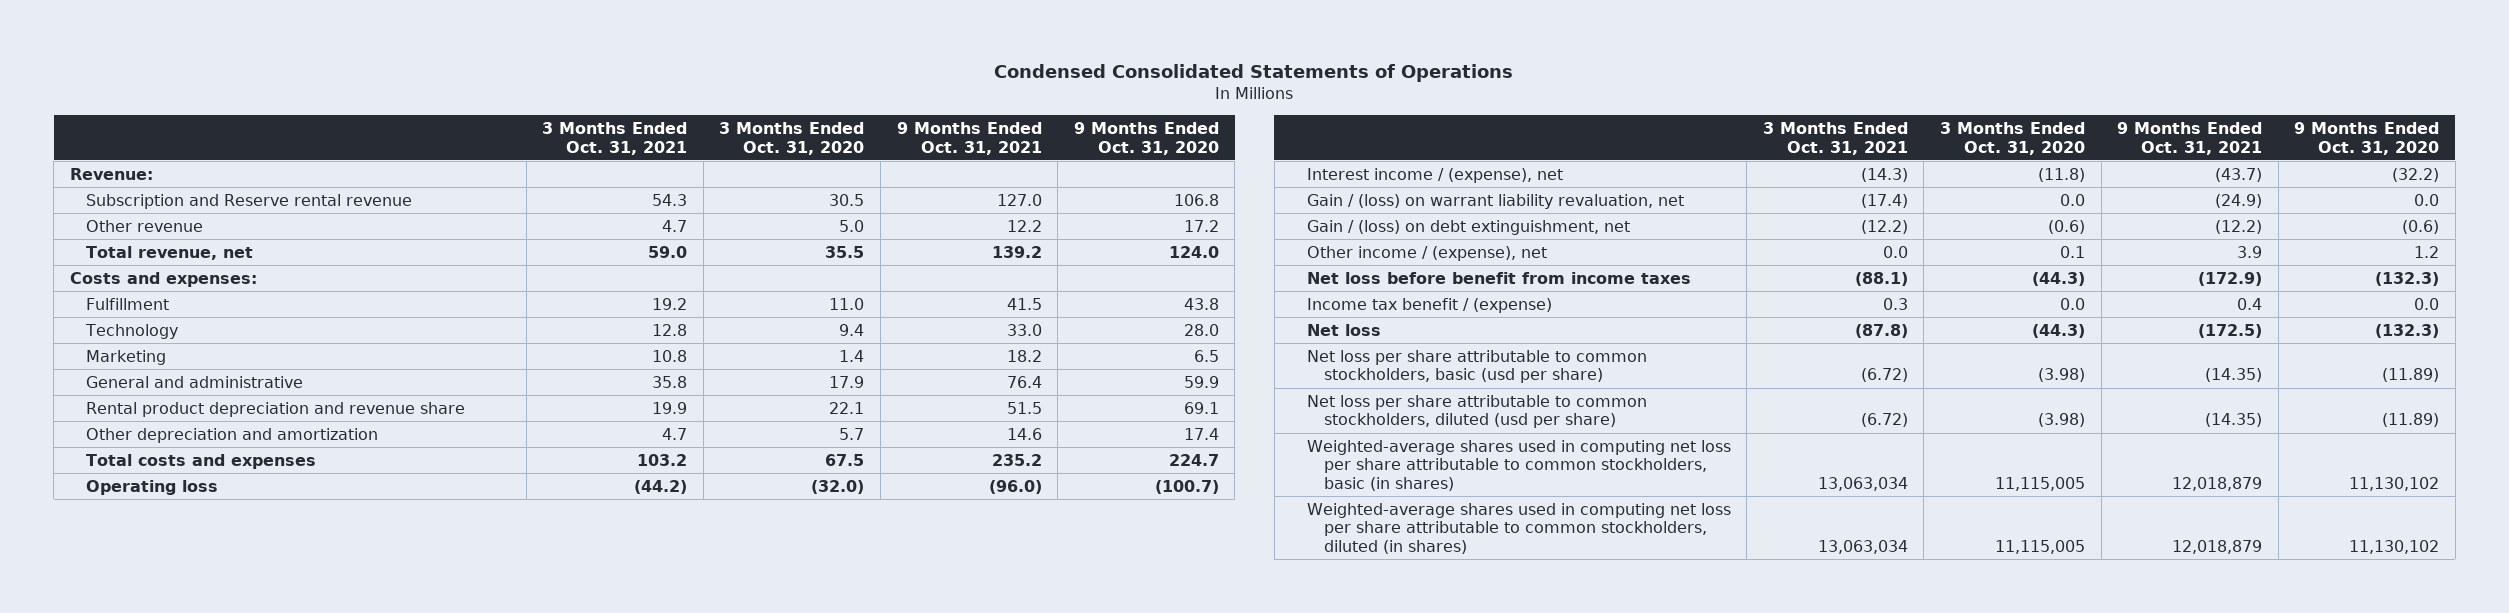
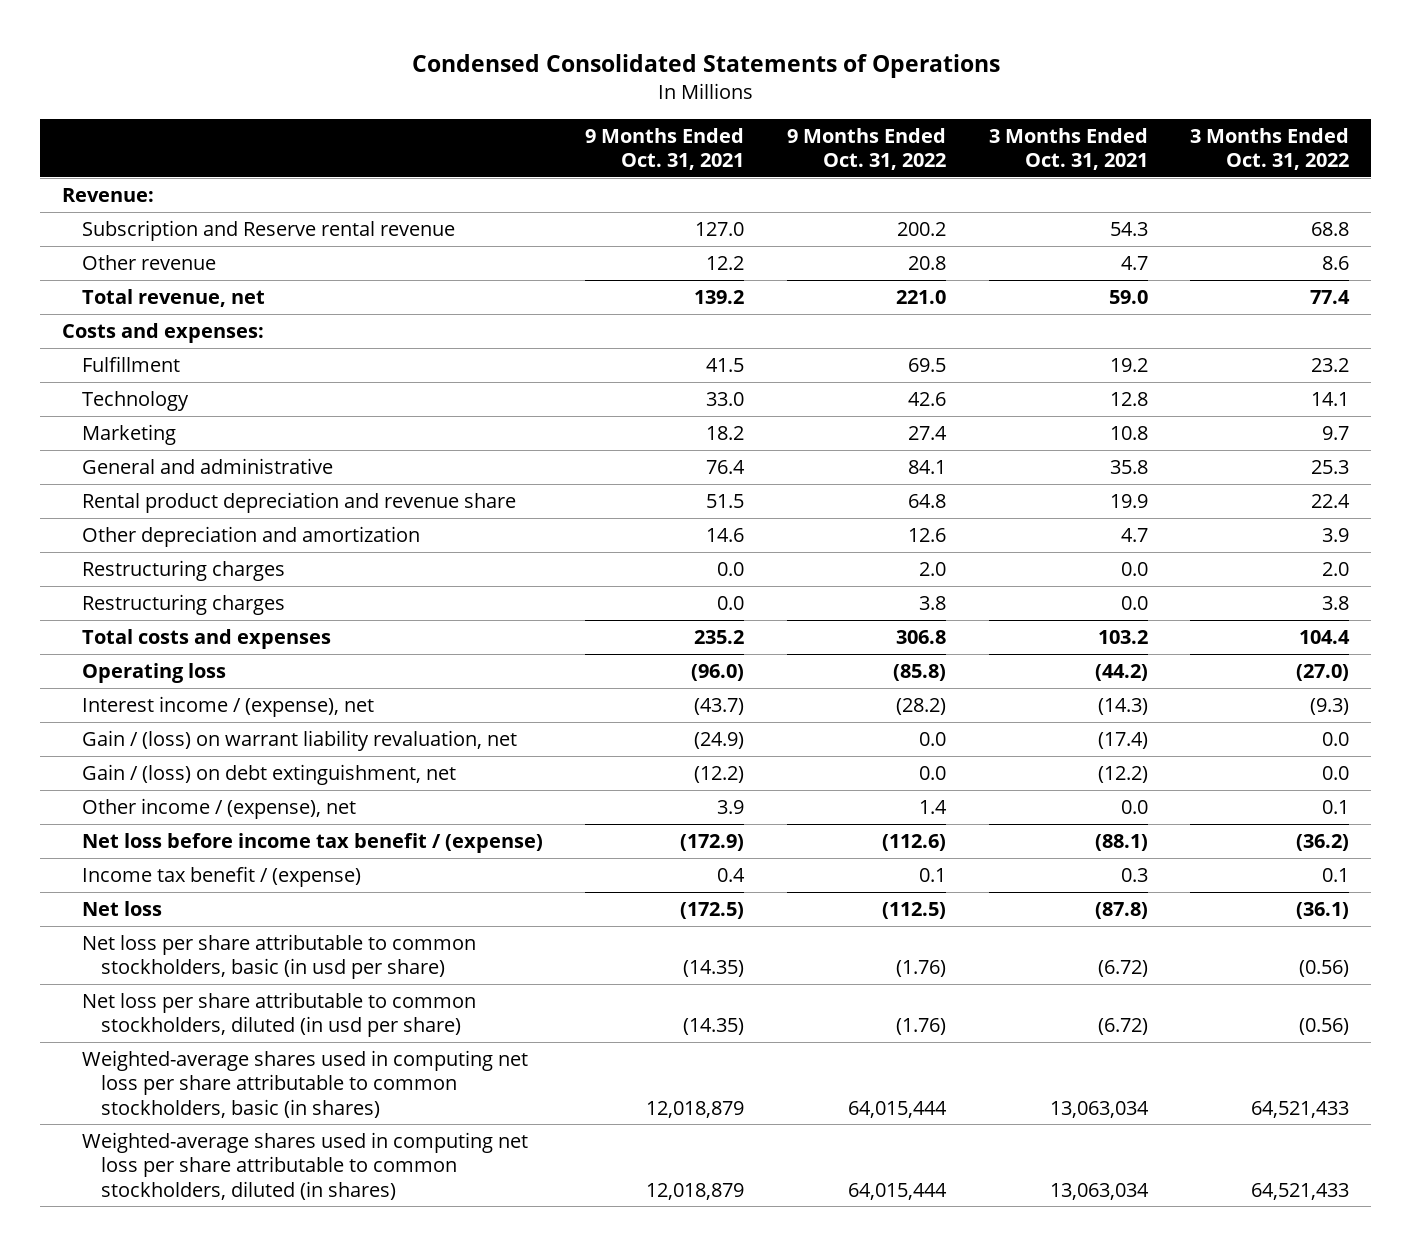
- | 3 Months Ended Oct. 31, 2021 | 3 Months Ended Oct. 31, 2020 | 9 Months Ended Oct. 31, 2021 | 9 Months Ended Oct. 31, 2020
+ | 9 Months Ended Oct. 31, 2021 | 9 Months Ended Oct. 31, 2022 | 3 Months Ended Oct. 31, 2021 | 3 Months Ended Oct. 31, 2022
+ Restructuring charges | 0.0 | 2.0 | 0.0 | 2.0
+ Restructuring charges | 0.0 | 3.8 | 0.0 | 3.8
- Net loss before benefit from income taxes | (88.1) | (44.3) | (172.9) | (132.3)
+ Net loss before income tax benefit / (expense) | (172.9) | (112.6) | (88.1) | (36.2)
- Net loss per share attributable to common stockholders, basic (usd per share) | (6.72) | (3.98) | (14.35) | (11.89)
- Net loss per share attributable to common stockholders, diluted (usd per share) | (6.72) | (3.98) | (14.35) | (11.89)
+ Net loss per share attributable to common stockholders, basic (in usd per share) | (14.35) | (1.76) | (6.72) | (0.56)
+ Net loss per share attributable to common stockholders, diluted (in usd per share) | (14.35) | (1.76) | (6.72) | (0.56)

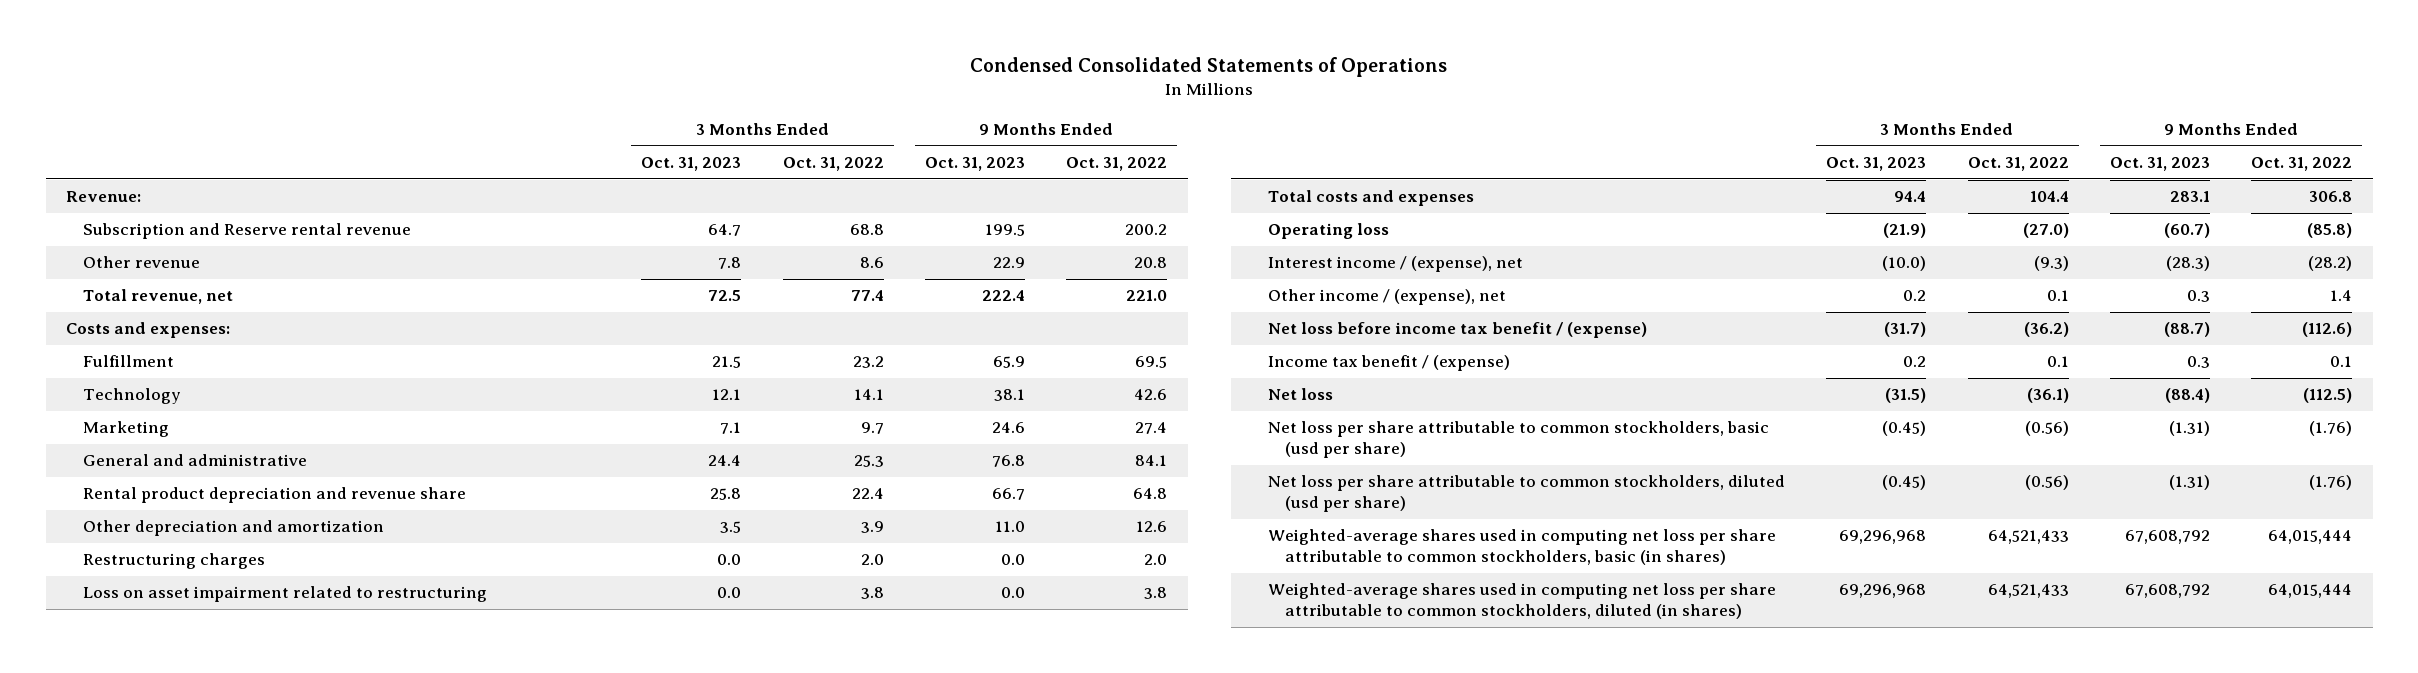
- | 9 Months Ended Oct. 31, 2021 | 9 Months Ended Oct. 31, 2022 | 3 Months Ended Oct. 31, 2021 | 3 Months Ended Oct. 31, 2022
+ | 3 Months Ended Oct. 31, 2023 | 3 Months Ended Oct. 31, 2022 | 9 Months Ended Oct. 31, 2023 | 9 Months Ended Oct. 31, 2022
- Restructuring charges | 0.0 | 3.8 | 0.0 | 3.8
+ Loss on asset impairment related to restructuring | 0.0 | 3.8 | 0.0 | 3.8
- Gain / (loss) on warrant liability revaluation, net | (24.9) | 0.0 | (17.4) | 0.0
- Gain / (loss) on debt extinguishment, net | (12.2) | 0.0 | (12.2) | 0.0
- Net loss per share attributable to common stockholders, basic (in usd per share) | (14.35) | (1.76) | (6.72) | (0.56)
- Net loss per share attributable to common stockholders, diluted (in usd per share) | (14.35) | (1.76) | (6.72) | (0.56)
+ Net loss per share attributable to common stockholders, basic (usd per share) | (0.45) | (0.56) | (1.31) | (1.76)
+ Net loss per share attributable to common stockholders, diluted (usd per share) | (0.45) | (0.56) | (1.31) | (1.76)

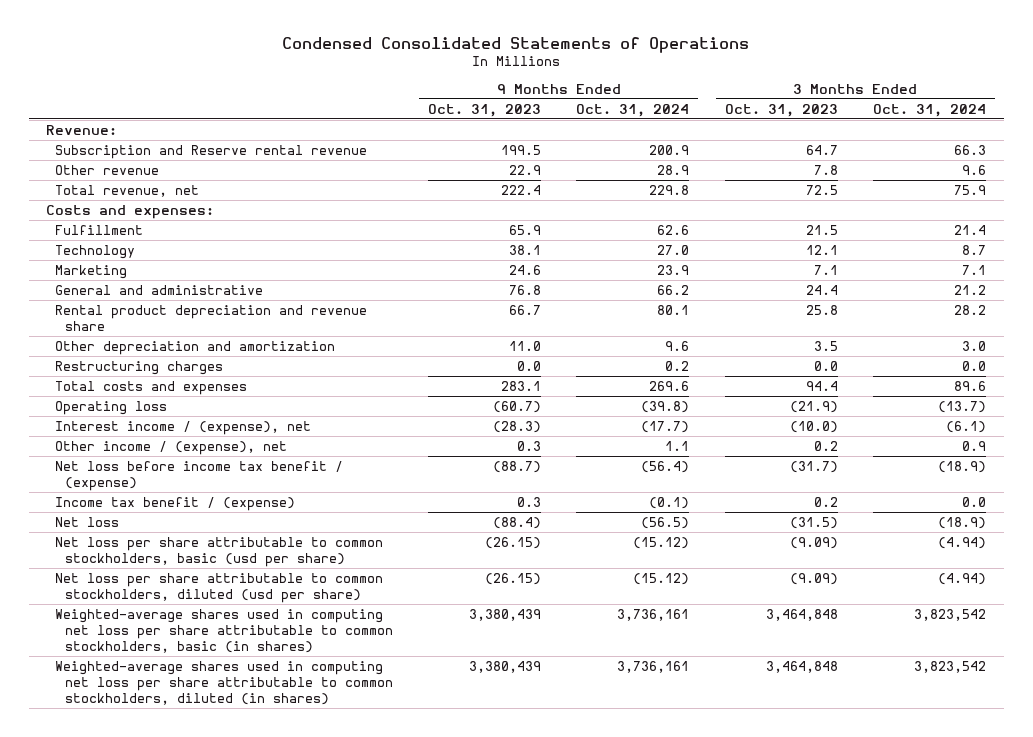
- | 3 Months Ended Oct. 31, 2023 | 3 Months Ended Oct. 31, 2022 | 9 Months Ended Oct. 31, 2023 | 9 Months Ended Oct. 31, 2022
+ | 9 Months Ended Oct. 31, 2023 | 9 Months Ended Oct. 31, 2024 | 3 Months Ended Oct. 31, 2023 | 3 Months Ended Oct. 31, 2024
- Loss on asset impairment related to restructuring | 0.0 | 3.8 | 0.0 | 3.8
- Net loss per share attributable to common stockholders, basic (usd per share) | (0.45) | (0.56) | (1.31) | (1.76)
- Net loss per share attributable to common stockholders, diluted (usd per share) | (0.45) | (0.56) | (1.31) | (1.76)
- Weighted-average shares used in computing net loss per share attributable to common stockholders, basic (in shares) | 69,296,968 | 64,521,433 | 67,608,792 | 64,015,444
- Weighted-average shares used in computing net loss per share attributable to common stockholders, diluted (in shares) | 69,296,968 | 64,521,433 | 67,608,792 | 64,015,444
+ Net loss per share attributable to common stockholders, basic (usd per share) | (26.15) | (15.12) | (9.09) | (4.94)
+ Net loss per share attributable to common stockholders, diluted (usd per share) | (26.15) | (15.12) | (9.09) | (4.94)
+ Weighted-average shares used in computing net loss per share attributable to common stockholders, basic (in shares) | 3,380,439 | 3,736,161 | 3,464,848 | 3,823,542
+ Weighted-average shares used in computing net loss per share attributable to common stockholders, diluted (in shares) | 3,380,439 | 3,736,161 | 3,464,848 | 3,823,542

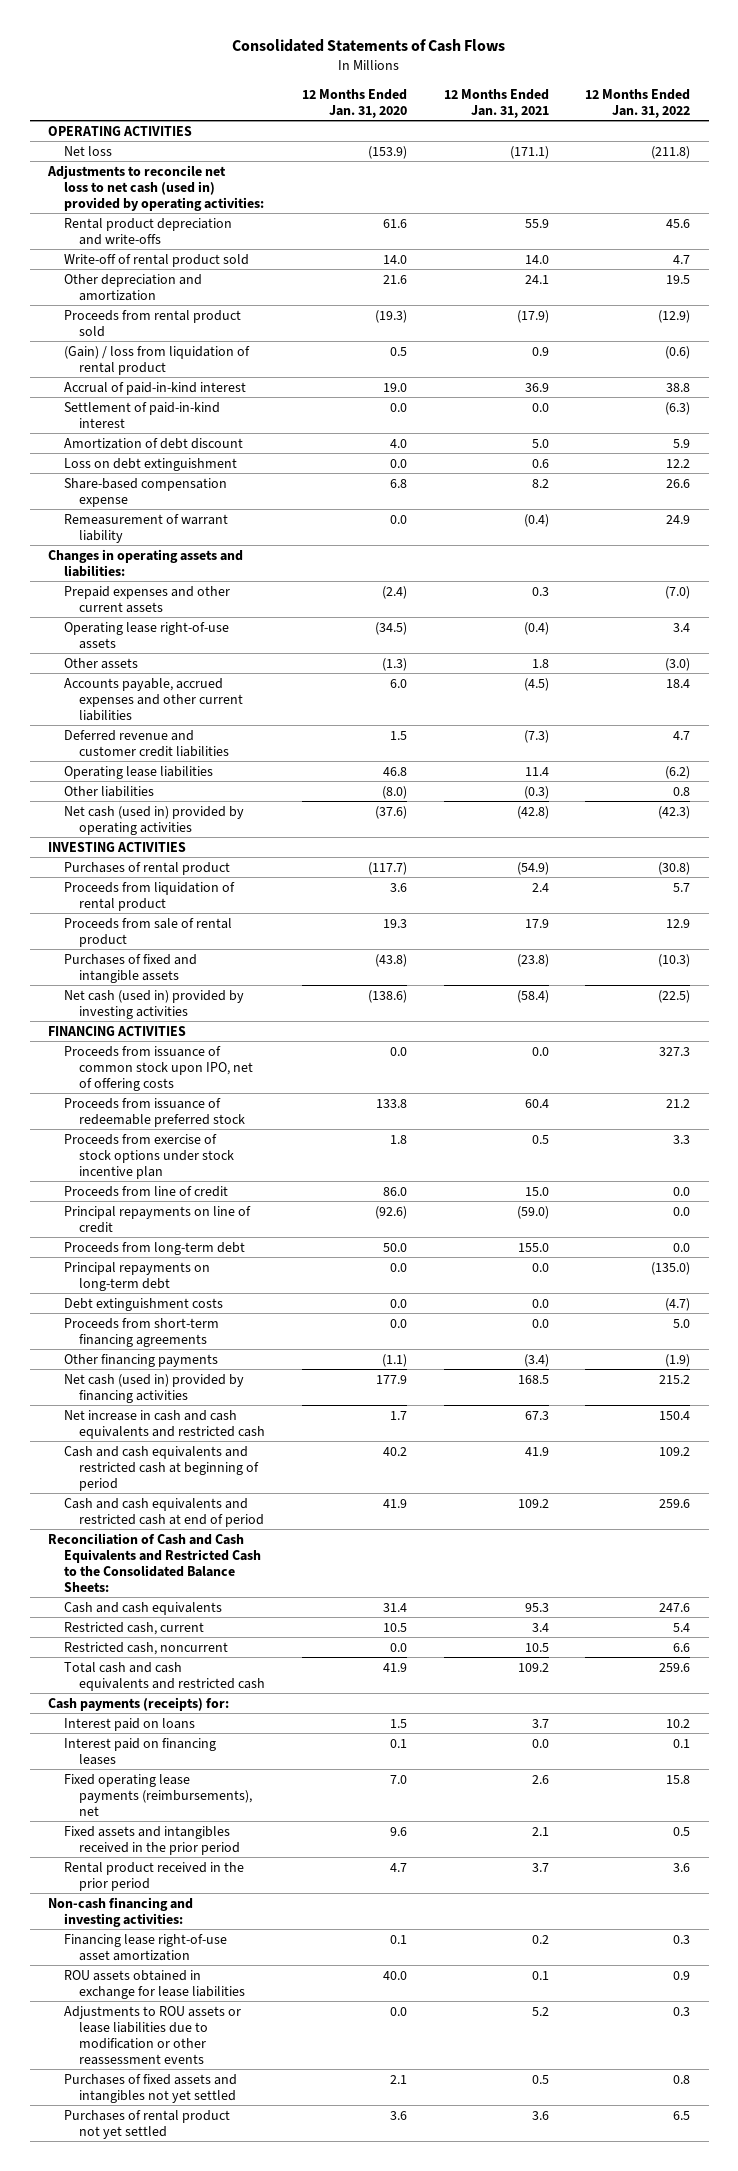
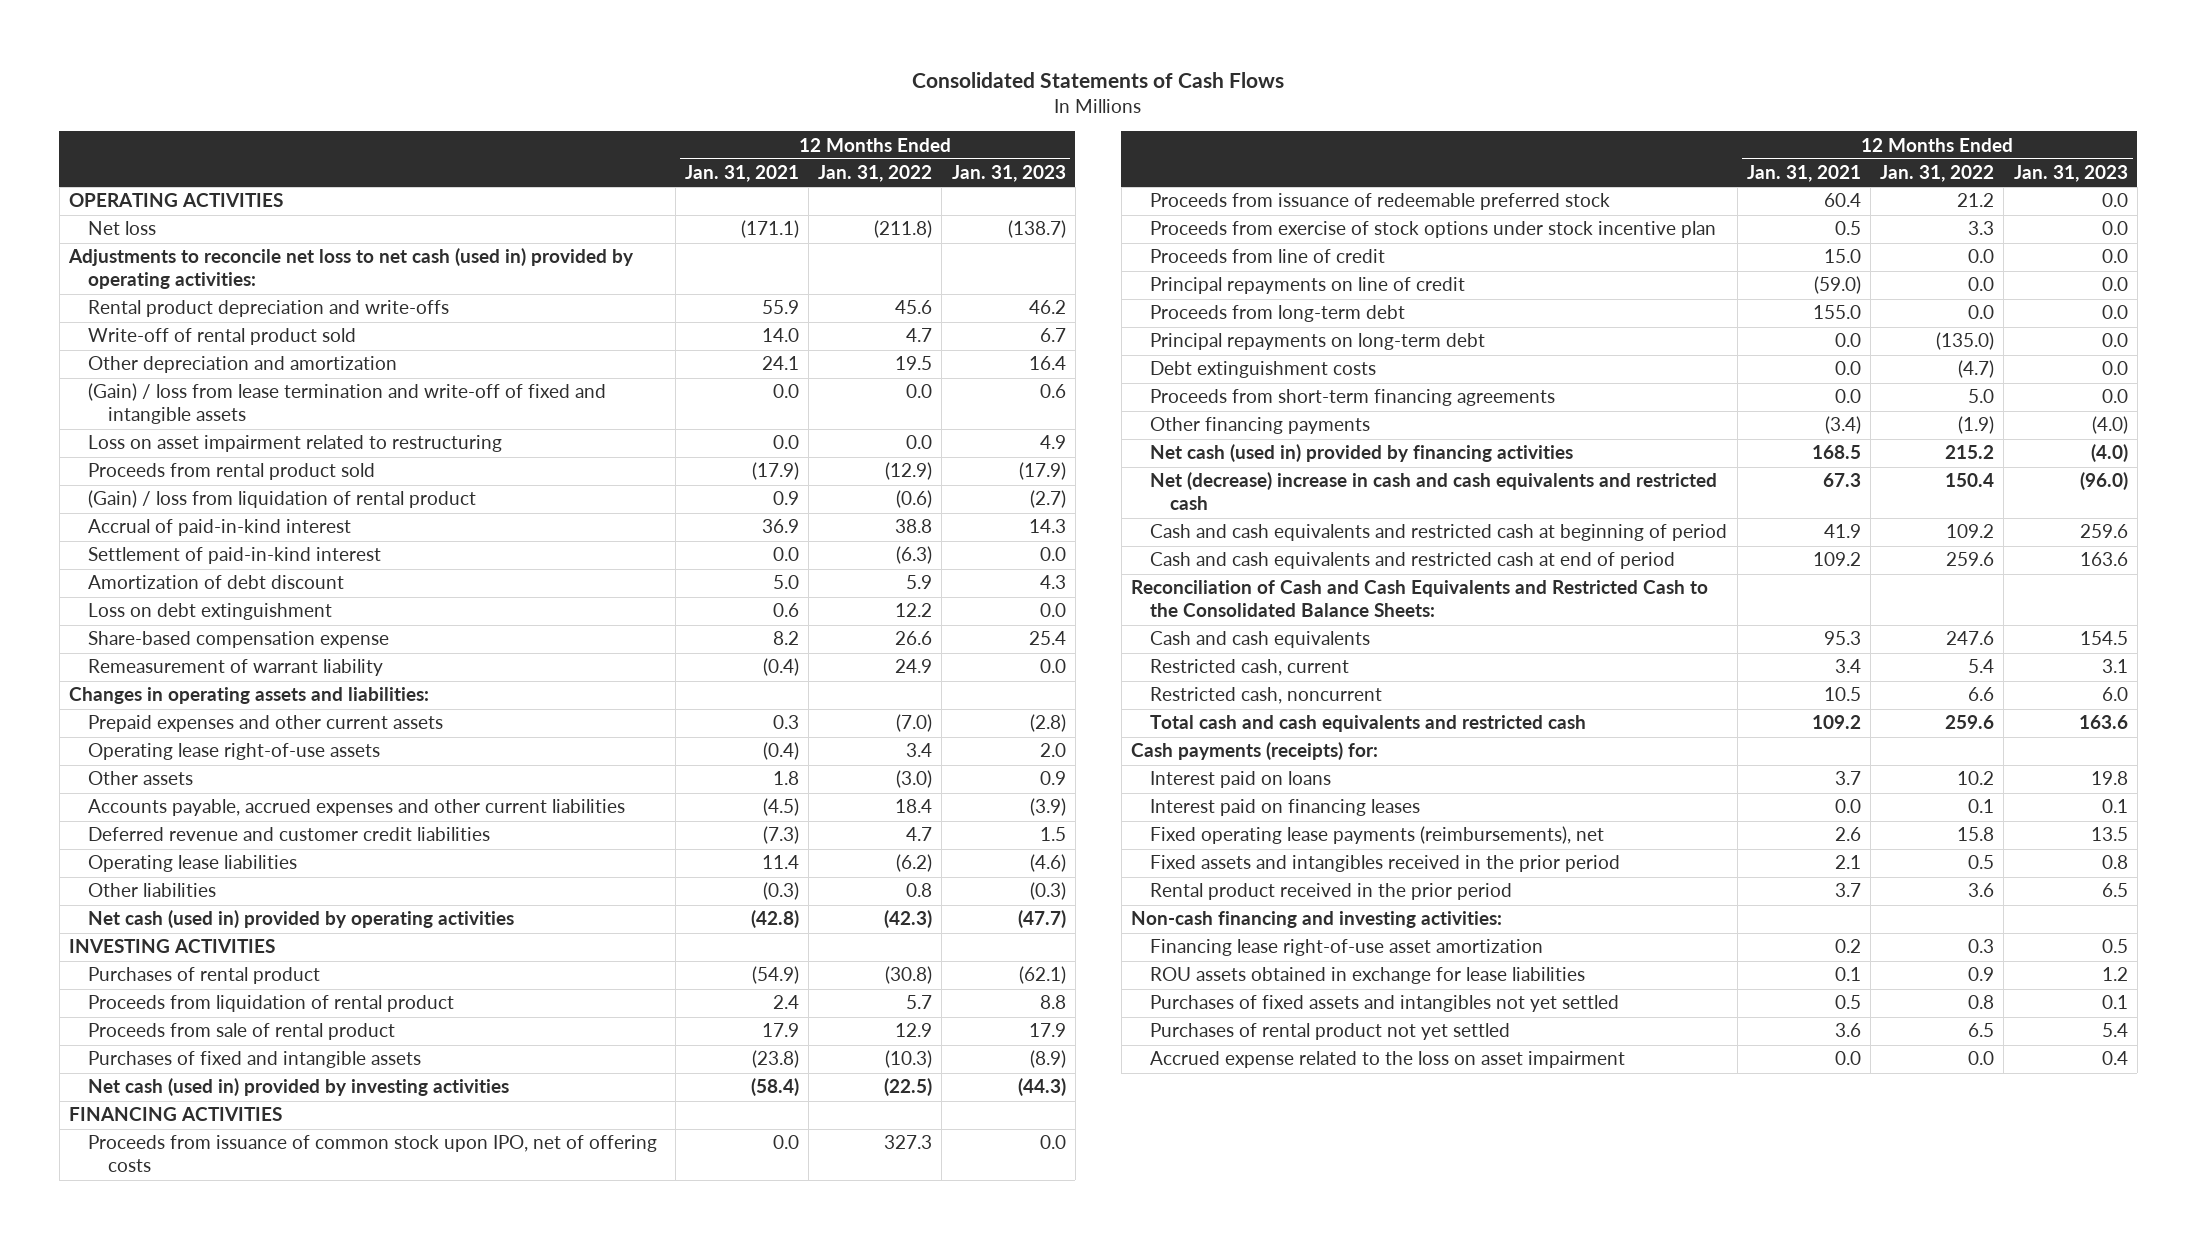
- | 12 Months Ended Jan. 31, 2020 | 12 Months Ended Jan. 31, 2021 | 12 Months Ended Jan. 31, 2022
+ | 12 Months Ended Jan. 31, 2021 | 12 Months Ended Jan. 31, 2022 | 12 Months Ended Jan. 31, 2023
+ (Gain) / loss from lease termination and write-off of fixed and intangible assets | 0.0 | 0.0 | 0.6
+ Loss on asset impairment related to restructuring | 0.0 | 0.0 | 4.9
- Net increase in cash and cash equivalents and restricted cash | 1.7 | 67.3 | 150.4
+ Net (decrease) increase in cash and cash equivalents and restricted cash | 67.3 | 150.4 | (96.0)
- Adjustments to ROU assets or lease liabilities due to modification or other reassessment events | 0.0 | 5.2 | 0.3
+ Accrued expense related to the loss on asset impairment | 0.0 | 0.0 | 0.4

